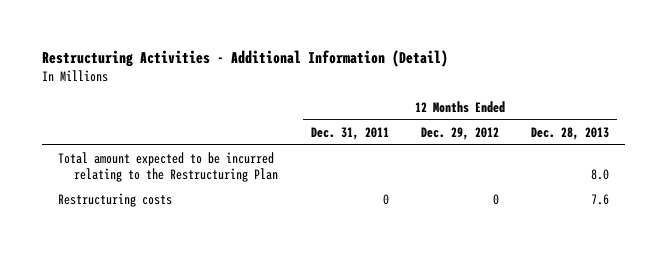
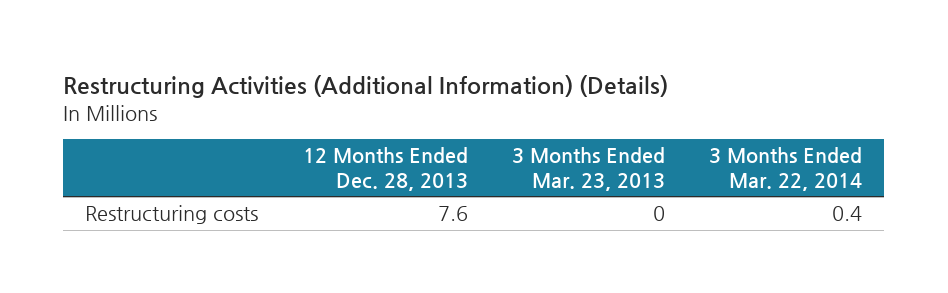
- Restructuring Activities - Additional Information (Detail)
+ Restructuring Activities (Additional Information) (Details)
- | 12 Months Ended Dec. 31, 2011 | 12 Months Ended Dec. 29, 2012 | 12 Months Ended Dec. 28, 2013
+ | 12 Months Ended Dec. 28, 2013 | 3 Months Ended Mar. 23, 2013 | 3 Months Ended Mar. 22, 2014
- Total amount expected to be incurred relating to the Restructuring Plan | | | 8.0

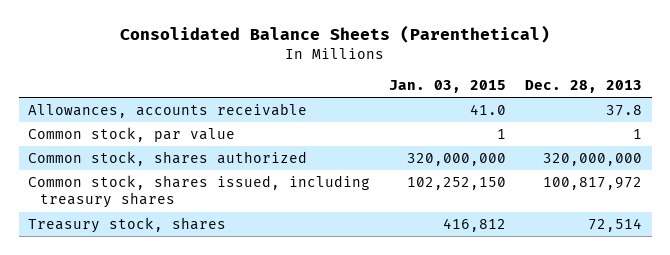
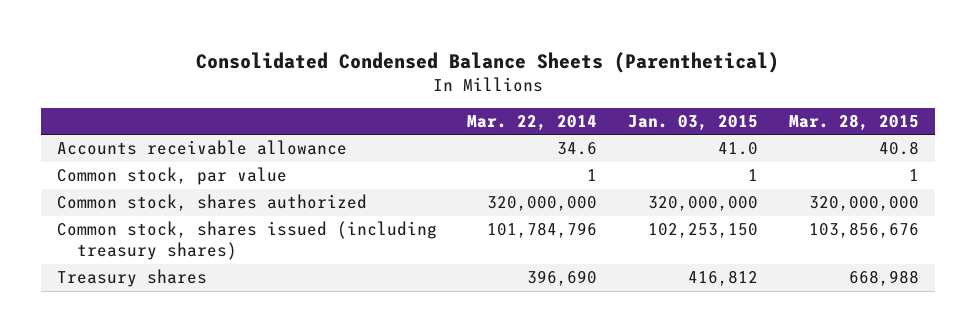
- Consolidated Balance Sheets (Parenthetical)
+ Consolidated Condensed Balance Sheets (Parenthetical)
- | Jan. 03, 2015 | Dec. 28, 2013
+ | Mar. 22, 2014 | Jan. 03, 2015 | Mar. 28, 2015
- Allowances, accounts receivable | 41.0 | 37.8
+ Accounts receivable allowance | 34.6 | 41.0 | 40.8
- Common stock, shares issued, including treasury shares | 102,252,150 | 100,817,972
- Treasury stock, shares | 416,812 | 72,514
+ Common stock, shares issued (including treasury shares) | 101,784,796 | 102,253,150 | 103,856,676
+ Treasury shares | 396,690 | 416,812 | 668,988

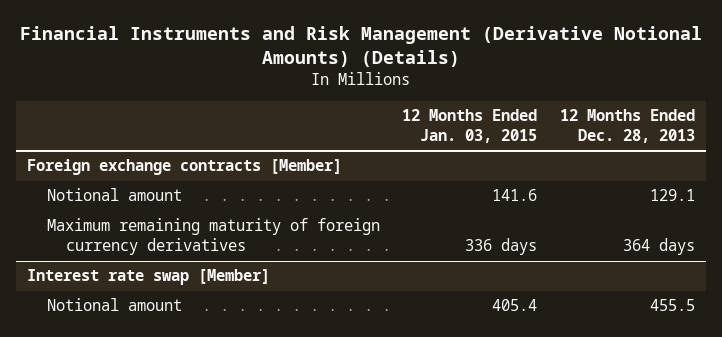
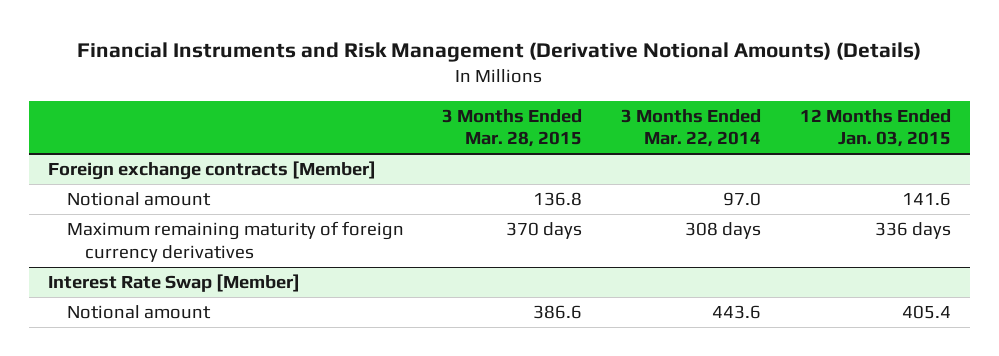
- | 12 Months Ended Jan. 03, 2015 | 12 Months Ended Dec. 28, 2013
+ | 3 Months Ended Mar. 28, 2015 | 3 Months Ended Mar. 22, 2014 | 12 Months Ended Jan. 03, 2015
- Interest rate swap [Member]
+ Interest Rate Swap [Member]

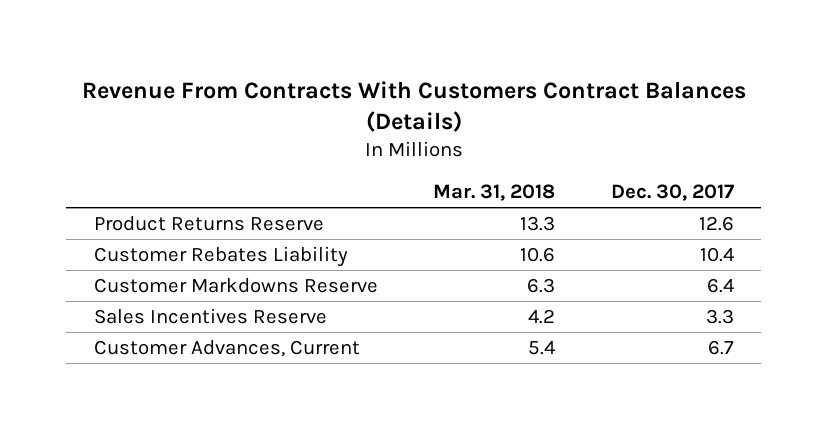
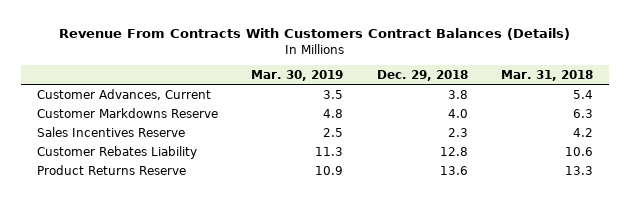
- | Mar. 31, 2018 | Dec. 30, 2017
+ | Mar. 30, 2019 | Dec. 29, 2018 | Mar. 31, 2018
moved up: Customer Advances, Current | 3.5 | 3.8 | 5.4
moved down: Customer Rebates Liability | 11.3 | 12.8 | 10.6
moved down: Product Returns Reserve | 10.9 | 13.6 | 13.3

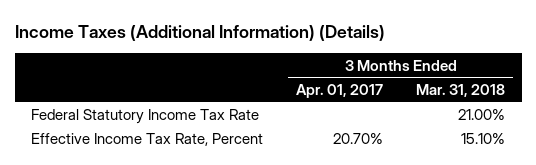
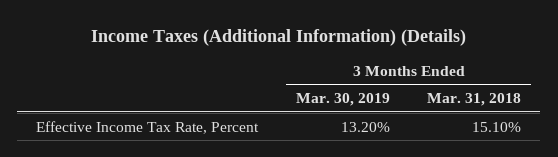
- | 3 Months Ended Apr. 01, 2017 | 3 Months Ended Mar. 31, 2018
+ | 3 Months Ended Mar. 30, 2019 | 3 Months Ended Mar. 31, 2018
- Federal Statutory Income Tax Rate | | 21.00%

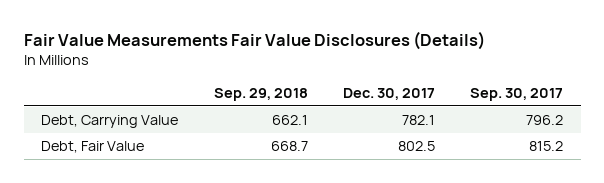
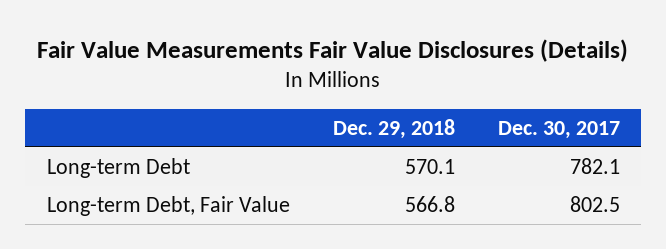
- | Sep. 29, 2018 | Dec. 30, 2017 | Sep. 30, 2017
+ | Dec. 29, 2018 | Dec. 30, 2017
- Debt, Carrying Value | 662.1 | 782.1 | 796.2
- Debt, Fair Value | 668.7 | 802.5 | 815.2
+ Long-term Debt | 570.1 | 782.1
+ Long-term Debt, Fair Value | 566.8 | 802.5

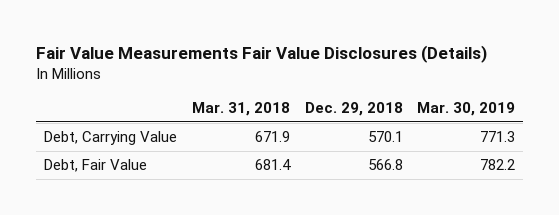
- | Dec. 29, 2018 | Dec. 30, 2017
+ | Mar. 31, 2018 | Dec. 29, 2018 | Mar. 30, 2019
- Long-term Debt | 570.1 | 782.1
- Long-term Debt, Fair Value | 566.8 | 802.5
+ Debt, Carrying Value | 671.9 | 570.1 | 771.3
+ Debt, Fair Value | 681.4 | 566.8 | 782.2

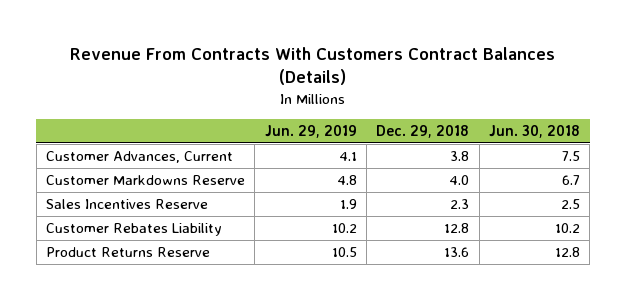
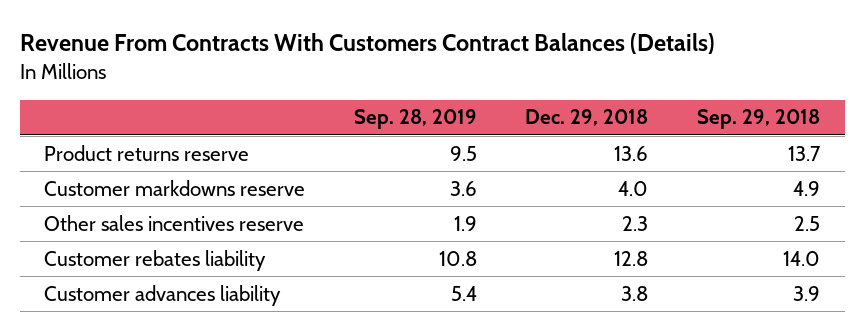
- | Jun. 29, 2019 | Dec. 29, 2018 | Jun. 30, 2018
+ | Sep. 28, 2019 | Dec. 29, 2018 | Sep. 29, 2018
- Customer Advances, Current | 4.1 | 3.8 | 7.5
- Customer Markdowns Reserve | 4.8 | 4.0 | 6.7
- Sales Incentives Reserve | 1.9 | 2.3 | 2.5
- Customer Rebates Liability | 10.2 | 12.8 | 10.2
- Product Returns Reserve | 10.5 | 13.6 | 12.8
+ Product returns reserve | 9.5 | 13.6 | 13.7
+ Customer markdowns reserve | 3.6 | 4.0 | 4.9
+ Other sales incentives reserve | 1.9 | 2.3 | 2.5
+ Customer rebates liability | 10.8 | 12.8 | 14.0
+ Customer advances liability | 5.4 | 3.8 | 3.9

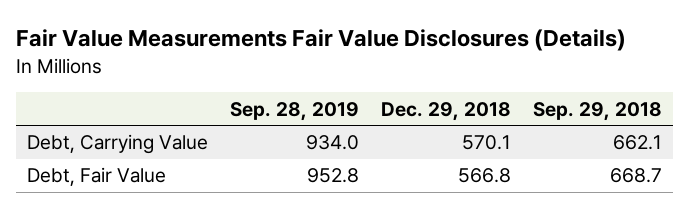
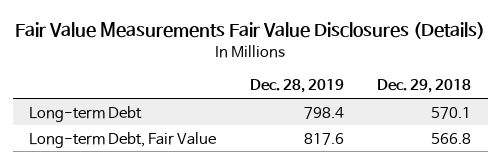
- | Sep. 28, 2019 | Dec. 29, 2018 | Sep. 29, 2018
+ | Dec. 28, 2019 | Dec. 29, 2018
- Debt, Carrying Value | 934.0 | 570.1 | 662.1
- Debt, Fair Value | 952.8 | 566.8 | 668.7
+ Long-term Debt | 798.4 | 570.1
+ Long-term Debt, Fair Value | 817.6 | 566.8

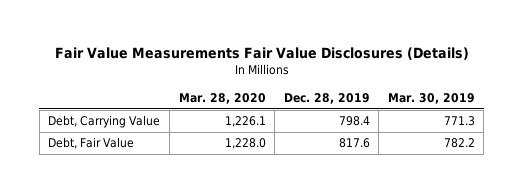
- | Dec. 28, 2019 | Dec. 29, 2018
+ | Mar. 28, 2020 | Dec. 28, 2019 | Mar. 30, 2019
- Long-term Debt | 798.4 | 570.1
- Long-term Debt, Fair Value | 817.6 | 566.8
+ Debt, Carrying Value | 1,226.1 | 798.4 | 771.3
+ Debt, Fair Value | 1,228.0 | 817.6 | 782.2

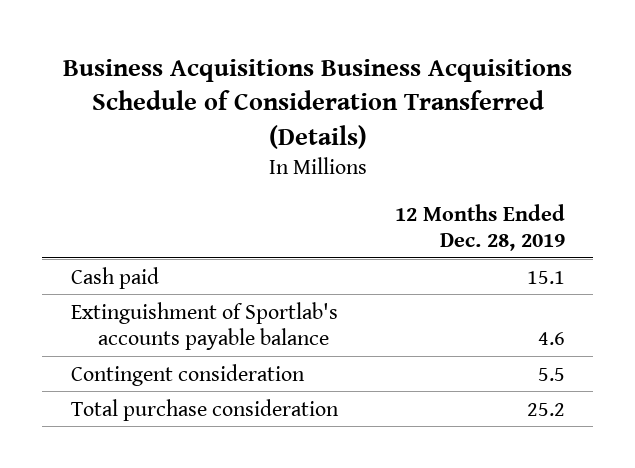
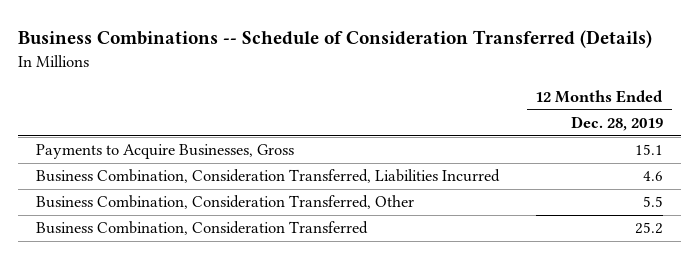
- Business Acquisitions Business Acquisitions Schedule of Consideration Transferred (Details)
+ Business Combinations -- Schedule of Consideration Transferred (Details)
- Cash paid | 15.1
- Extinguishment of Sportlab's accounts payable balance | 4.6
- Contingent consideration | 5.5
- Total purchase consideration | 25.2
+ Payments to Acquire Businesses, Gross | 15.1
+ Business Combination, Consideration Transferred, Liabilities Incurred | 4.6
+ Business Combination, Consideration Transferred, Other | 5.5
+ Business Combination, Consideration Transferred | 25.2

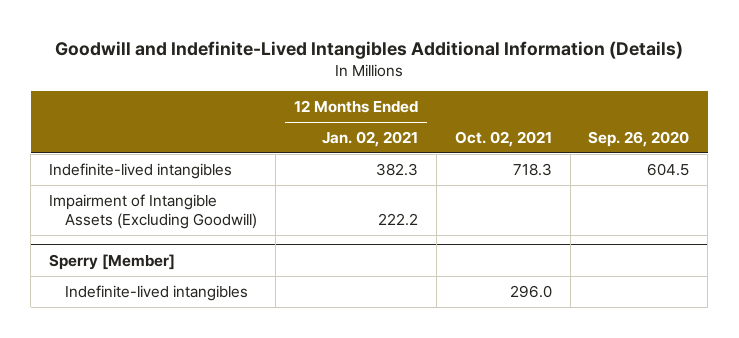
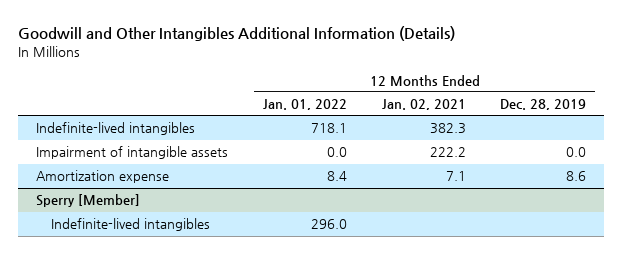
- Goodwill and Indefinite-Lived Intangibles Additional Information (Details)
+ Goodwill and Other Intangibles Additional Information (Details)
- | 12 Months Ended Jan. 02, 2021 | Oct. 02, 2021 | Sep. 26, 2020
+ | 12 Months Ended Jan. 01, 2022 | 12 Months Ended Jan. 02, 2021 | 12 Months Ended Dec. 28, 2019
- Impairment of Intangible Assets (Excluding Goodwill) | 222.2 | |
+ Impairment of intangible assets | 0.0 | 222.2 | 0.0
+ Amortization expense | 8.4 | 7.1 | 8.6

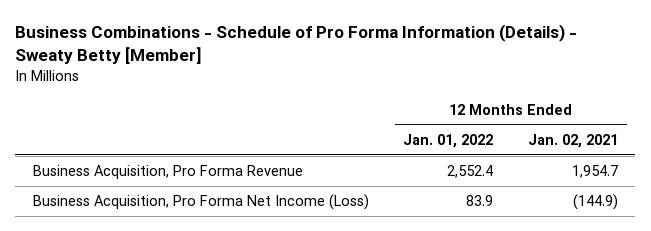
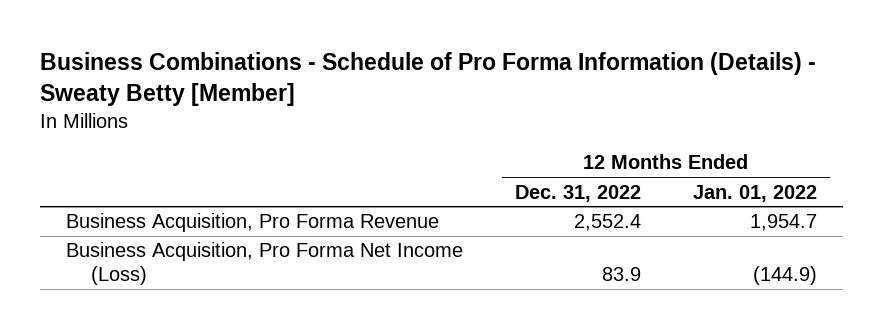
- | 12 Months Ended Jan. 01, 2022 | 12 Months Ended Jan. 02, 2021
+ | 12 Months Ended Dec. 31, 2022 | 12 Months Ended Jan. 01, 2022
- Business Acquisition, Pro Forma Revenue | 2,552.4 | 1,954.7
- Business Acquisition, Pro Forma Net Income (Loss) | 83.9 | (144.9)
+ Business Acquisition, Pro Forma Revenue | 2,552.4 | 1,954.7
+ Business Acquisition, Pro Forma Net Income (Loss) | 83.9 | (144.9)

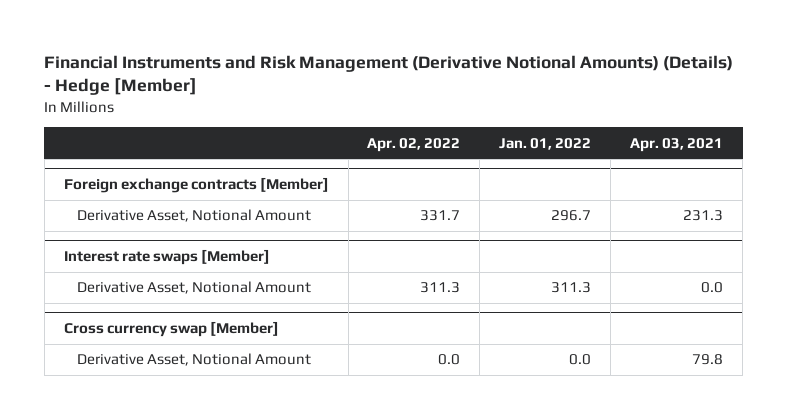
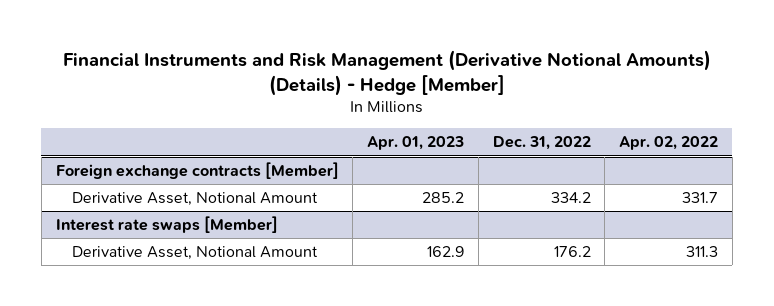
- | Apr. 02, 2022 | Jan. 01, 2022 | Apr. 03, 2021
+ | Apr. 01, 2023 | Dec. 31, 2022 | Apr. 02, 2022
- Cross currency swap [Member]
- Derivative Asset, Notional Amount | 0.0 | 0.0 | 79.8

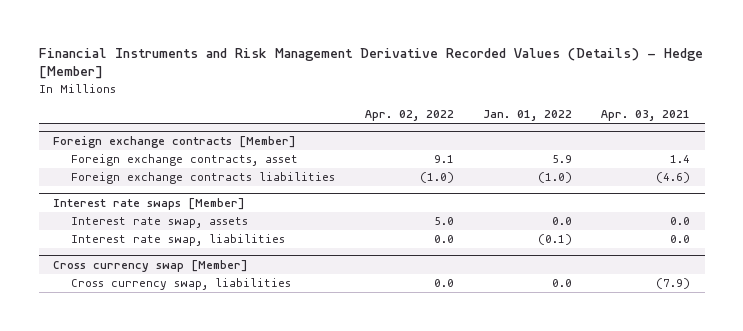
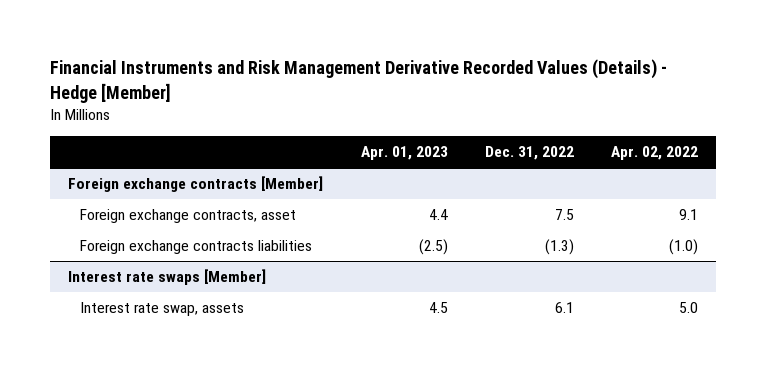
- | Apr. 02, 2022 | Jan. 01, 2022 | Apr. 03, 2021
+ | Apr. 01, 2023 | Dec. 31, 2022 | Apr. 02, 2022
@ Interest rate swaps [Member]
- Interest rate swap, liabilities | 0.0 | (0.1) | 0.0
- Cross currency swap [Member]
- Cross currency swap, liabilities | 0.0 | 0.0 | (7.9)

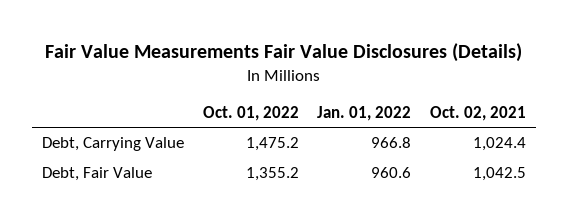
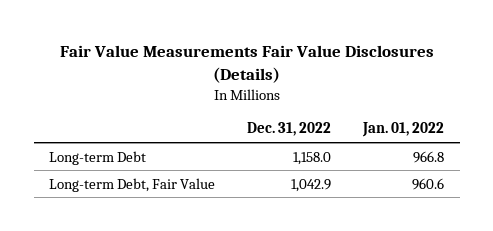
- | Oct. 01, 2022 | Jan. 01, 2022 | Oct. 02, 2021
+ | Dec. 31, 2022 | Jan. 01, 2022
- Debt, Carrying Value | 1,475.2 | 966.8 | 1,024.4
- Debt, Fair Value | 1,355.2 | 960.6 | 1,042.5
+ Long-term Debt | 1,158.0 | 966.8
+ Long-term Debt, Fair Value | 1,042.9 | 960.6

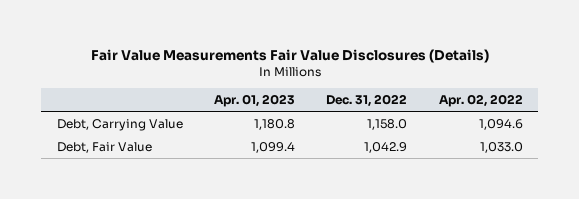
- | Dec. 31, 2022 | Jan. 01, 2022
+ | Apr. 01, 2023 | Dec. 31, 2022 | Apr. 02, 2022
- Long-term Debt | 1,158.0 | 966.8
- Long-term Debt, Fair Value | 1,042.9 | 960.6
+ Debt, Carrying Value | 1,180.8 | 1,158.0 | 1,094.6
+ Debt, Fair Value | 1,099.4 | 1,042.9 | 1,033.0

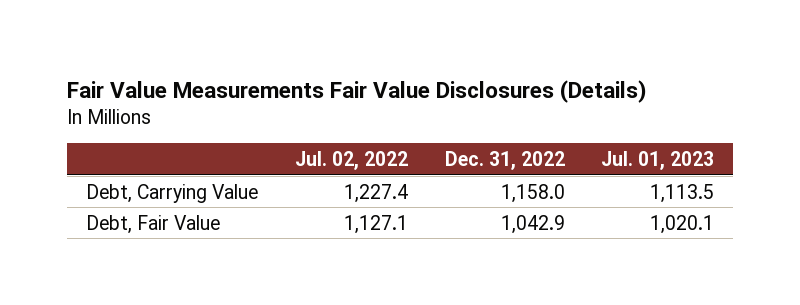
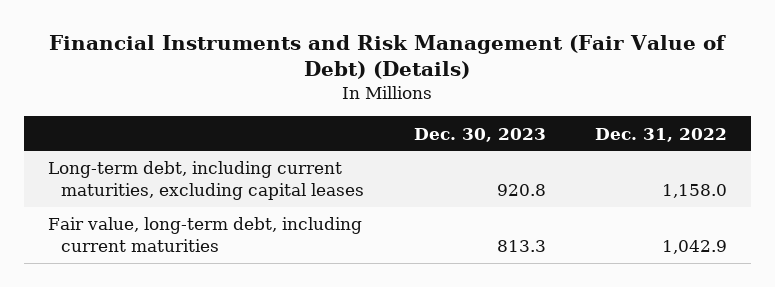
- Fair Value Measurements Fair Value Disclosures (Details)
+ Financial Instruments and Risk Management (Fair Value of Debt) (Details)
- | Jul. 02, 2022 | Dec. 31, 2022 | Jul. 01, 2023
+ | Dec. 30, 2023 | Dec. 31, 2022
- Debt, Carrying Value | 1,227.4 | 1,158.0 | 1,113.5
- Debt, Fair Value | 1,127.1 | 1,042.9 | 1,020.1
+ Long-term debt, including current maturities, excluding capital leases | 920.8 | 1,158.0
+ Fair value, long-term debt, including current maturities | 813.3 | 1,042.9

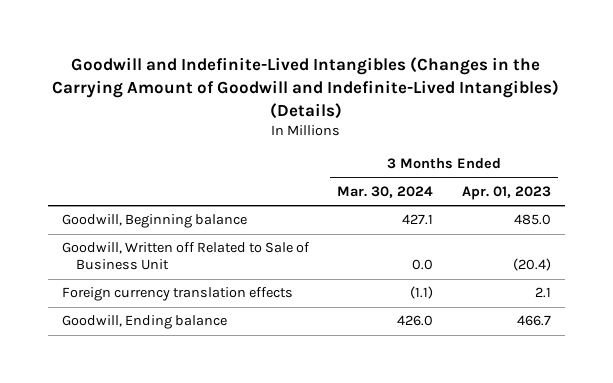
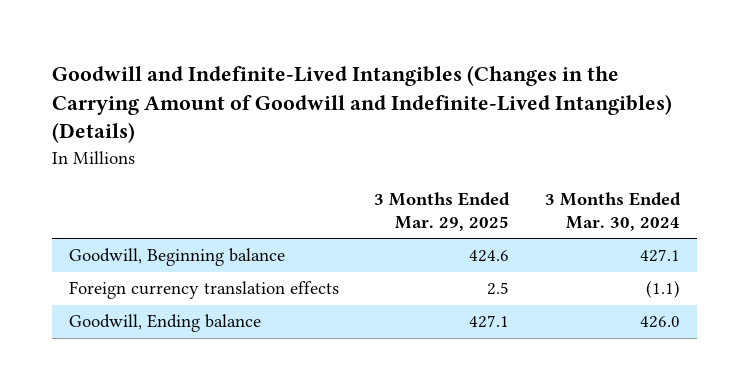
- | 3 Months Ended Mar. 30, 2024 | 3 Months Ended Apr. 01, 2023
+ | 3 Months Ended Mar. 29, 2025 | 3 Months Ended Mar. 30, 2024
- Goodwill, Written off Related to Sale of Business Unit | 0.0 | (20.4)

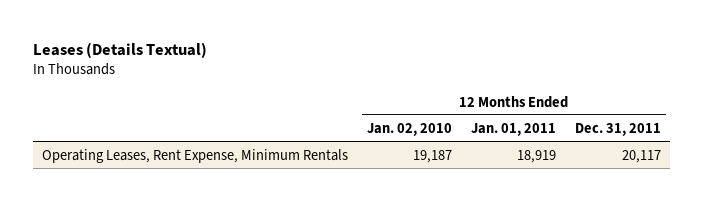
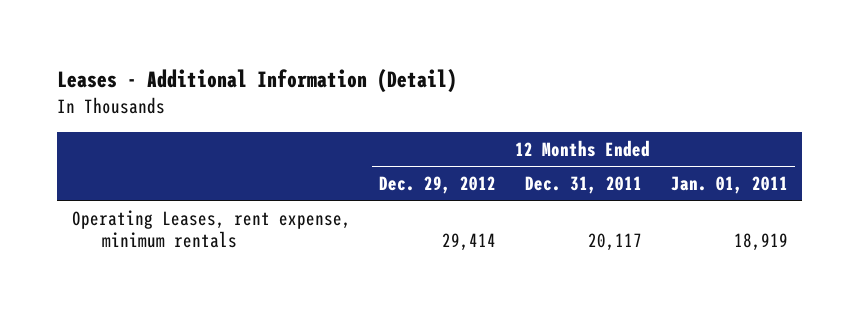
- Leases (Details Textual)
+ Leases - Additional Information (Detail)
- | 12 Months Ended Jan. 02, 2010 | 12 Months Ended Jan. 01, 2011 | 12 Months Ended Dec. 31, 2011
+ | 12 Months Ended Dec. 29, 2012 | 12 Months Ended Dec. 31, 2011 | 12 Months Ended Jan. 01, 2011
- Operating Leases, Rent Expense, Minimum Rentals | 19,187 | 18,919 | 20,117
+ Operating Leases, rent expense, minimum rentals | 29,414 | 20,117 | 18,919

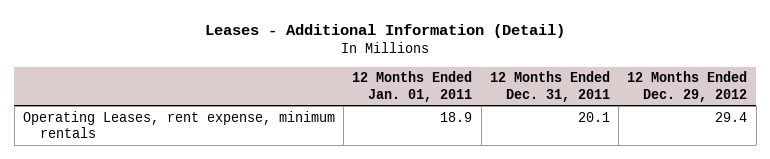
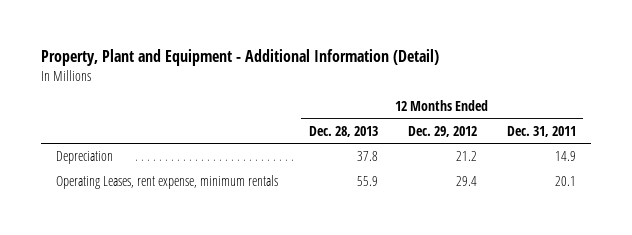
- Leases - Additional Information (Detail)
+ Property, Plant and Equipment - Additional Information (Detail)
- | 12 Months Ended Jan. 01, 2011 | 12 Months Ended Dec. 31, 2011 | 12 Months Ended Dec. 29, 2012
+ | 12 Months Ended Dec. 28, 2013 | 12 Months Ended Dec. 29, 2012 | 12 Months Ended Dec. 31, 2011
+ Depreciation | 37.8 | 21.2 | 14.9

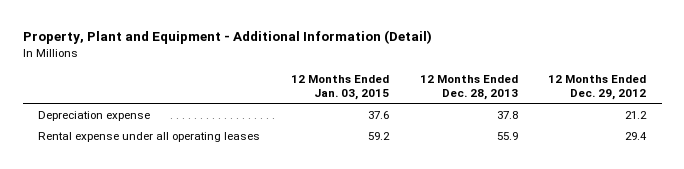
- | 12 Months Ended Dec. 28, 2013 | 12 Months Ended Dec. 29, 2012 | 12 Months Ended Dec. 31, 2011
+ | 12 Months Ended Jan. 03, 2015 | 12 Months Ended Dec. 28, 2013 | 12 Months Ended Dec. 29, 2012
- Depreciation | 37.8 | 21.2 | 14.9
- Operating Leases, rent expense, minimum rentals | 55.9 | 29.4 | 20.1
+ Depreciation expense | 37.6 | 37.8 | 21.2
+ Rental expense under all operating leases | 59.2 | 55.9 | 29.4

